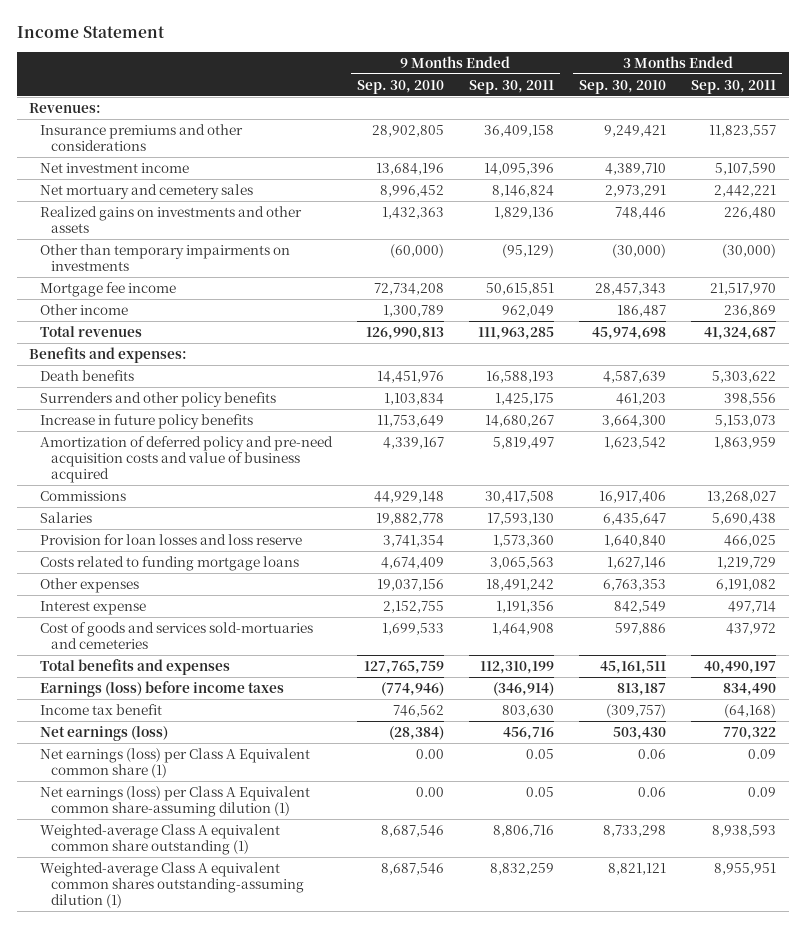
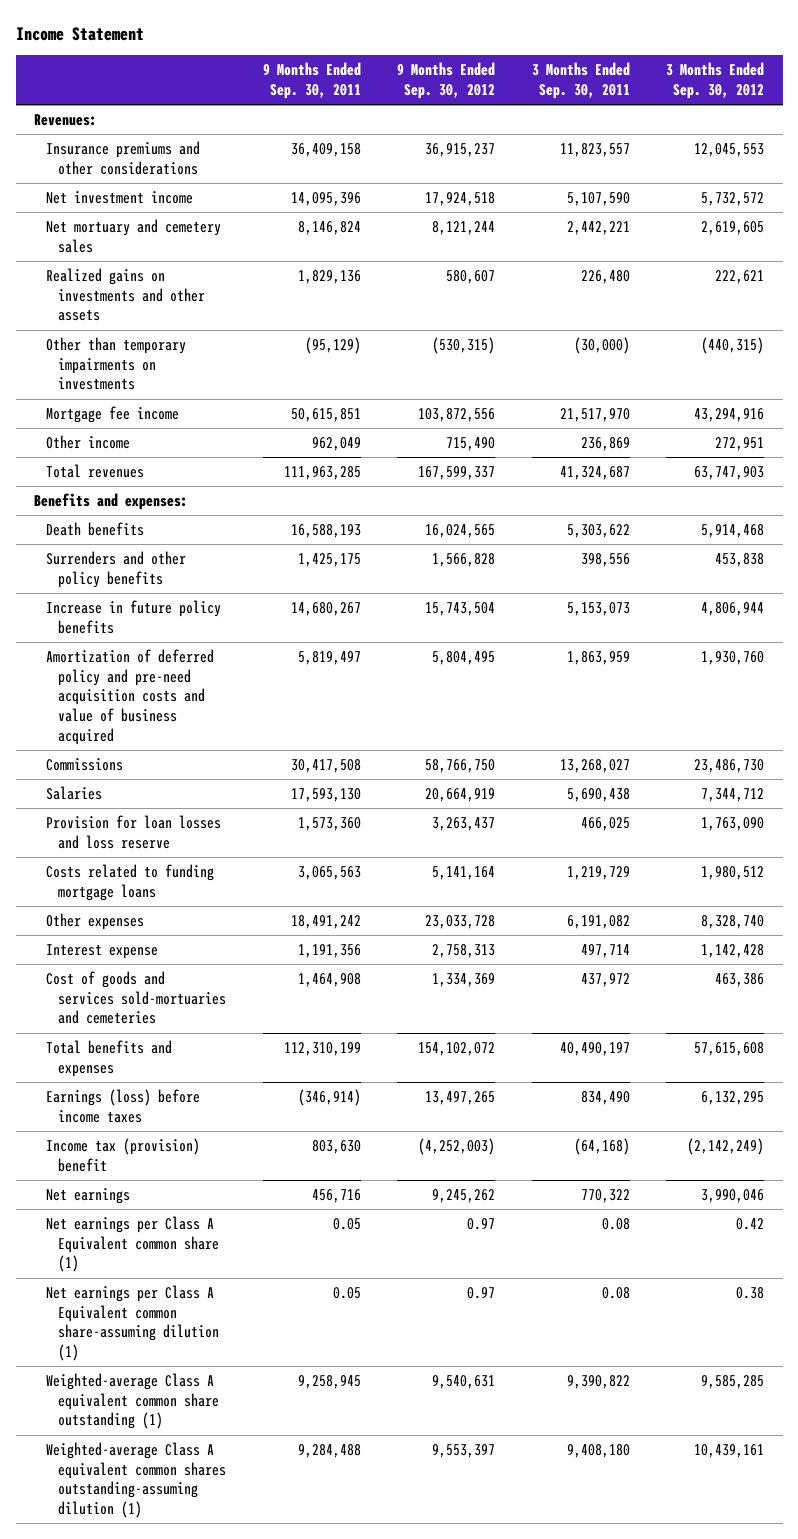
- | 9 Months Ended Sep. 30, 2010 | 9 Months Ended Sep. 30, 2011 | 3 Months Ended Sep. 30, 2010 | 3 Months Ended Sep. 30, 2011
+ | 9 Months Ended Sep. 30, 2011 | 9 Months Ended Sep. 30, 2012 | 3 Months Ended Sep. 30, 2011 | 3 Months Ended Sep. 30, 2012
- Income tax benefit | 746,562 | 803,630 | (309,757) | (64,168)
- Net earnings (loss) | (28,384) | 456,716 | 503,430 | 770,322
- Net earnings (loss) per Class A Equivalent common share (1) | 0.00 | 0.05 | 0.06 | 0.09
- Net earnings (loss) per Class A Equivalent common share-assuming dilution (1) | 0.00 | 0.05 | 0.06 | 0.09
- Weighted-average Class A equivalent common share outstanding (1) | 8,687,546 | 8,806,716 | 8,733,298 | 8,938,593
- Weighted-average Class A equivalent common shares outstanding-assuming dilution (1) | 8,687,546 | 8,832,259 | 8,821,121 | 8,955,951
+ Income tax (provision) benefit | 803,630 | (4,252,003) | (64,168) | (2,142,249)
+ Net earnings | 456,716 | 9,245,262 | 770,322 | 3,990,046
+ Net earnings per Class A Equivalent common share (1) | 0.05 | 0.97 | 0.08 | 0.42
+ Net earnings per Class A Equivalent common share-assuming dilution (1) | 0.05 | 0.97 | 0.08 | 0.38
+ Weighted-average Class A equivalent common share outstanding (1) | 9,258,945 | 9,540,631 | 9,390,822 | 9,585,285
+ Weighted-average Class A equivalent common shares outstanding-assuming dilution (1) | 9,284,488 | 9,553,397 | 9,408,180 | 10,439,161

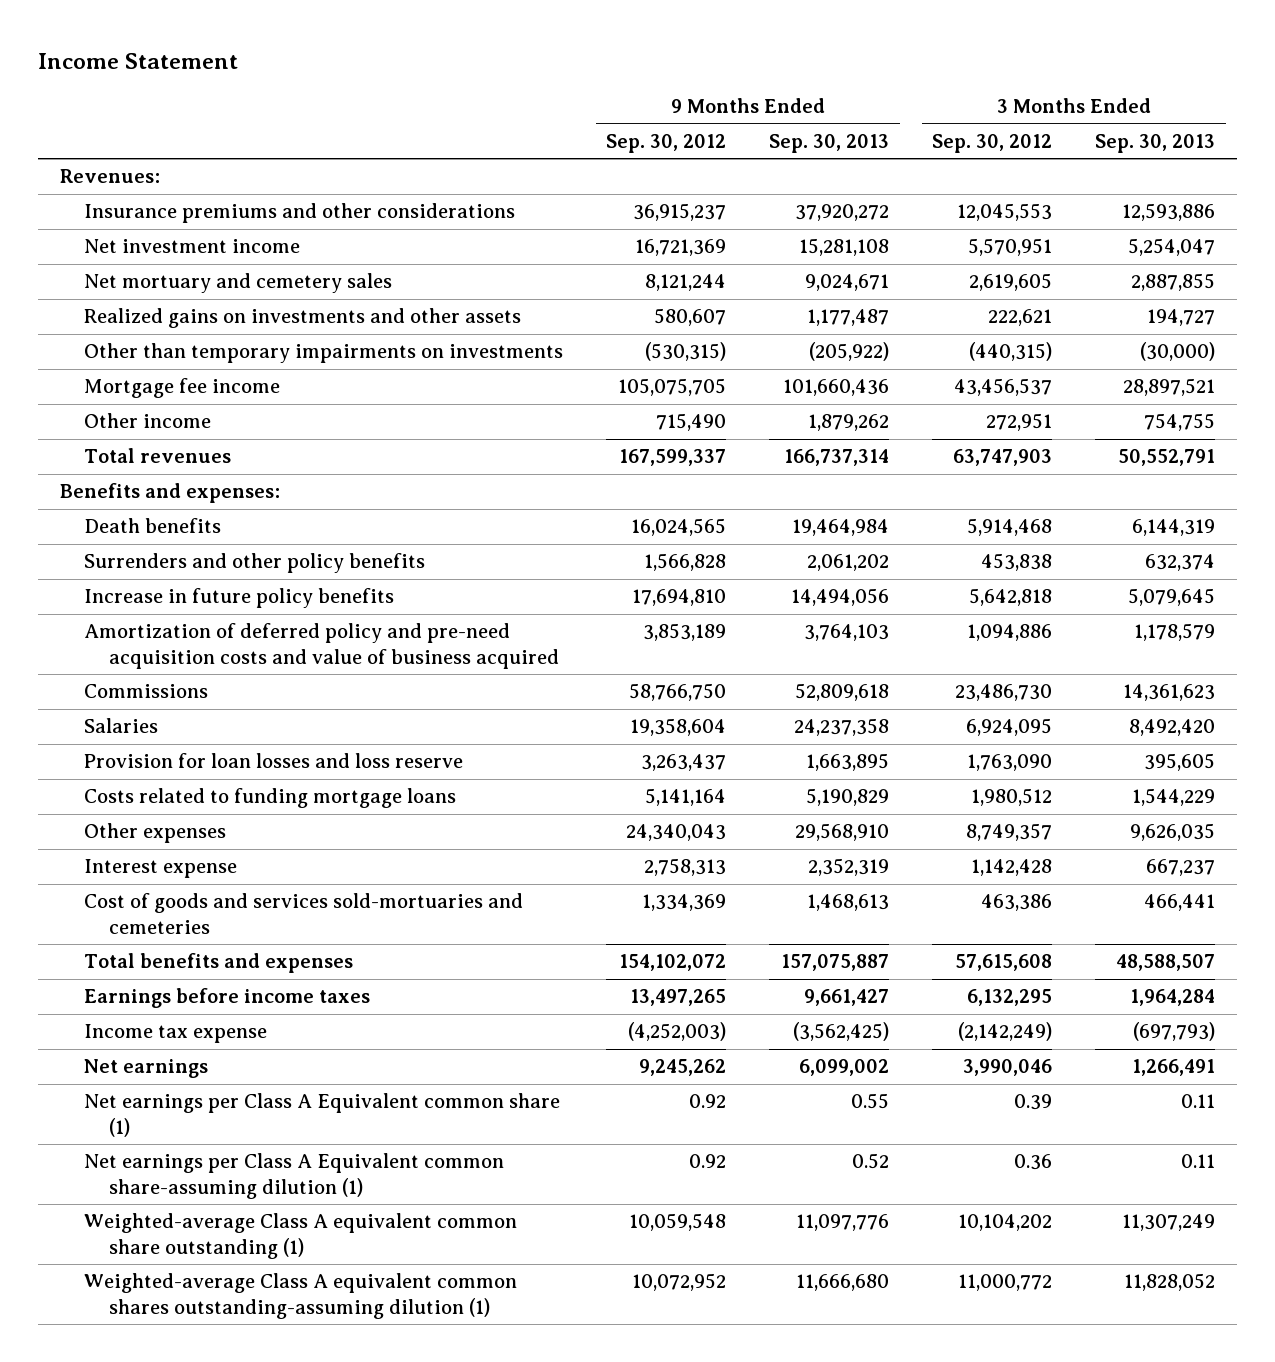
- | 9 Months Ended Sep. 30, 2011 | 9 Months Ended Sep. 30, 2012 | 3 Months Ended Sep. 30, 2011 | 3 Months Ended Sep. 30, 2012
+ | 9 Months Ended Sep. 30, 2012 | 9 Months Ended Sep. 30, 2013 | 3 Months Ended Sep. 30, 2012 | 3 Months Ended Sep. 30, 2013
- Net investment income | 14,095,396 | 17,924,518 | 5,107,590 | 5,732,572
+ Net investment income | 16,721,369 | 15,281,108 | 5,570,951 | 5,254,047
- Mortgage fee income | 50,615,851 | 103,872,556 | 21,517,970 | 43,294,916
+ Mortgage fee income | 105,075,705 | 101,660,436 | 43,456,537 | 28,897,521
- Increase in future policy benefits | 14,680,267 | 15,743,504 | 5,153,073 | 4,806,944
- Amortization of deferred policy and pre-need acquisition costs and value of business acquired | 5,819,497 | 5,804,495 | 1,863,959 | 1,930,760
+ Increase in future policy benefits | 17,694,810 | 14,494,056 | 5,642,818 | 5,079,645
+ Amortization of deferred policy and pre-need acquisition costs and value of business acquired | 3,853,189 | 3,764,103 | 1,094,886 | 1,178,579
- Salaries | 17,593,130 | 20,664,919 | 5,690,438 | 7,344,712
+ Salaries | 19,358,604 | 24,237,358 | 6,924,095 | 8,492,420
- Other expenses | 18,491,242 | 23,033,728 | 6,191,082 | 8,328,740
+ Other expenses | 24,340,043 | 29,568,910 | 8,749,357 | 9,626,035
- Earnings (loss) before income taxes | (346,914) | 13,497,265 | 834,490 | 6,132,295
- Income tax (provision) benefit | 803,630 | (4,252,003) | (64,168) | (2,142,249)
+ Earnings before income taxes | 13,497,265 | 9,661,427 | 6,132,295 | 1,964,284
+ Income tax expense | (4,252,003) | (3,562,425) | (2,142,249) | (697,793)
- Net earnings per Class A Equivalent common share (1) | 0.05 | 0.97 | 0.08 | 0.42
- Net earnings per Class A Equivalent common share-assuming dilution (1) | 0.05 | 0.97 | 0.08 | 0.38
- Weighted-average Class A equivalent common share outstanding (1) | 9,258,945 | 9,540,631 | 9,390,822 | 9,585,285
- Weighted-average Class A equivalent common shares outstanding-assuming dilution (1) | 9,284,488 | 9,553,397 | 9,408,180 | 10,439,161
+ Net earnings per Class A Equivalent common share (1) | 0.92 | 0.55 | 0.39 | 0.11
+ Net earnings per Class A Equivalent common share-assuming dilution (1) | 0.92 | 0.52 | 0.36 | 0.11
+ Weighted-average Class A equivalent common share outstanding (1) | 10,059,548 | 11,097,776 | 10,104,202 | 11,307,249
+ Weighted-average Class A equivalent common shares outstanding-assuming dilution (1) | 10,072,952 | 11,666,680 | 11,000,772 | 11,828,052

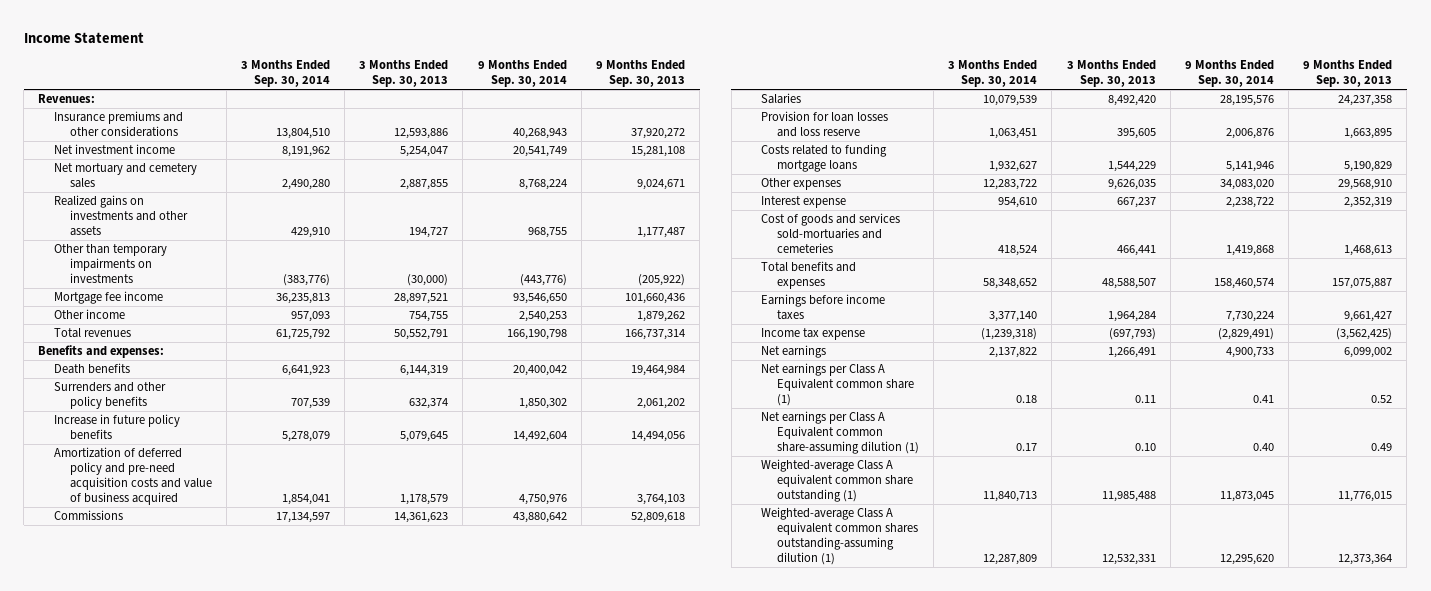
- | 9 Months Ended Sep. 30, 2012 | 9 Months Ended Sep. 30, 2013 | 3 Months Ended Sep. 30, 2012 | 3 Months Ended Sep. 30, 2013
+ | 3 Months Ended Sep. 30, 2014 | 3 Months Ended Sep. 30, 2013 | 9 Months Ended Sep. 30, 2014 | 9 Months Ended Sep. 30, 2013
- Net earnings per Class A Equivalent common share (1) | 0.92 | 0.55 | 0.39 | 0.11
- Net earnings per Class A Equivalent common share-assuming dilution (1) | 0.92 | 0.52 | 0.36 | 0.11
- Weighted-average Class A equivalent common share outstanding (1) | 10,059,548 | 11,097,776 | 10,104,202 | 11,307,249
- Weighted-average Class A equivalent common shares outstanding-assuming dilution (1) | 10,072,952 | 11,666,680 | 11,000,772 | 11,828,052
+ Net earnings per Class A Equivalent common share (1) | 0.18 | 0.11 | 0.41 | 0.52
+ Net earnings per Class A Equivalent common share-assuming dilution (1) | 0.17 | 0.10 | 0.40 | 0.49
+ Weighted-average Class A equivalent common share outstanding (1) | 11,840,713 | 11,985,488 | 11,873,045 | 11,776,015
+ Weighted-average Class A equivalent common shares outstanding-assuming dilution (1) | 12,287,809 | 12,532,331 | 12,295,620 | 12,373,364

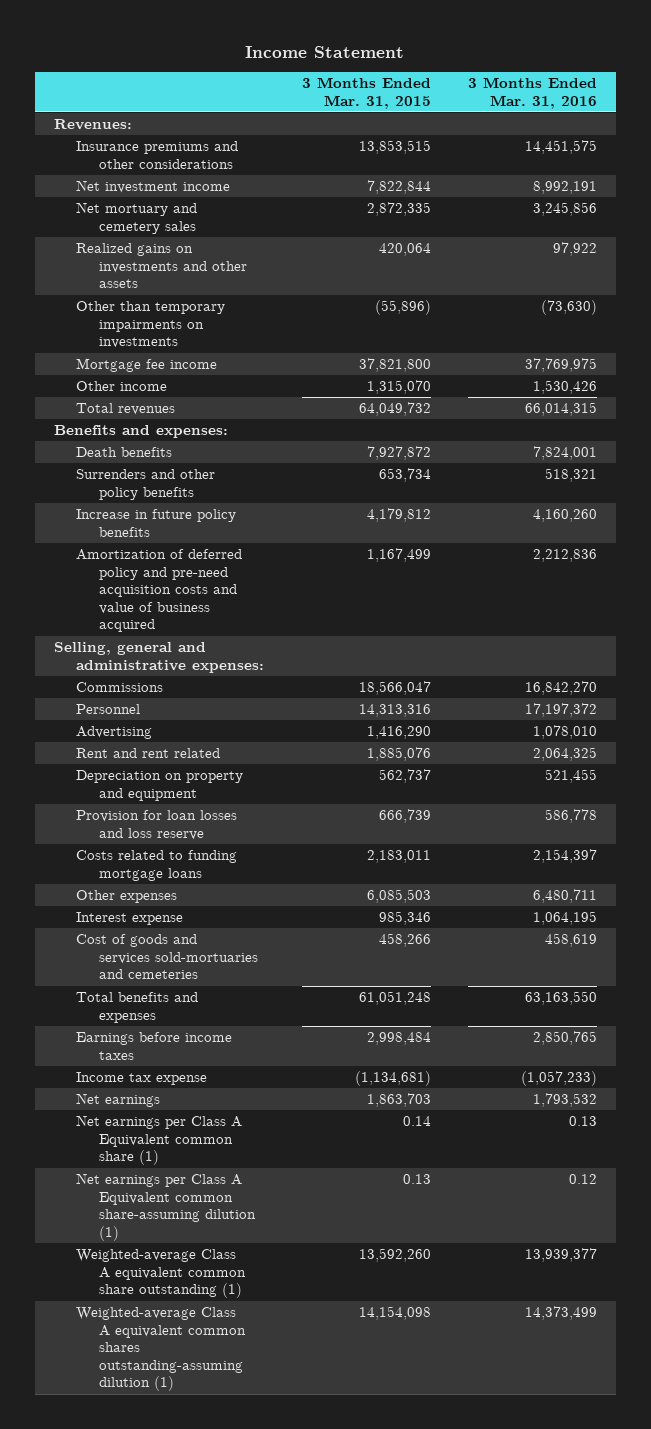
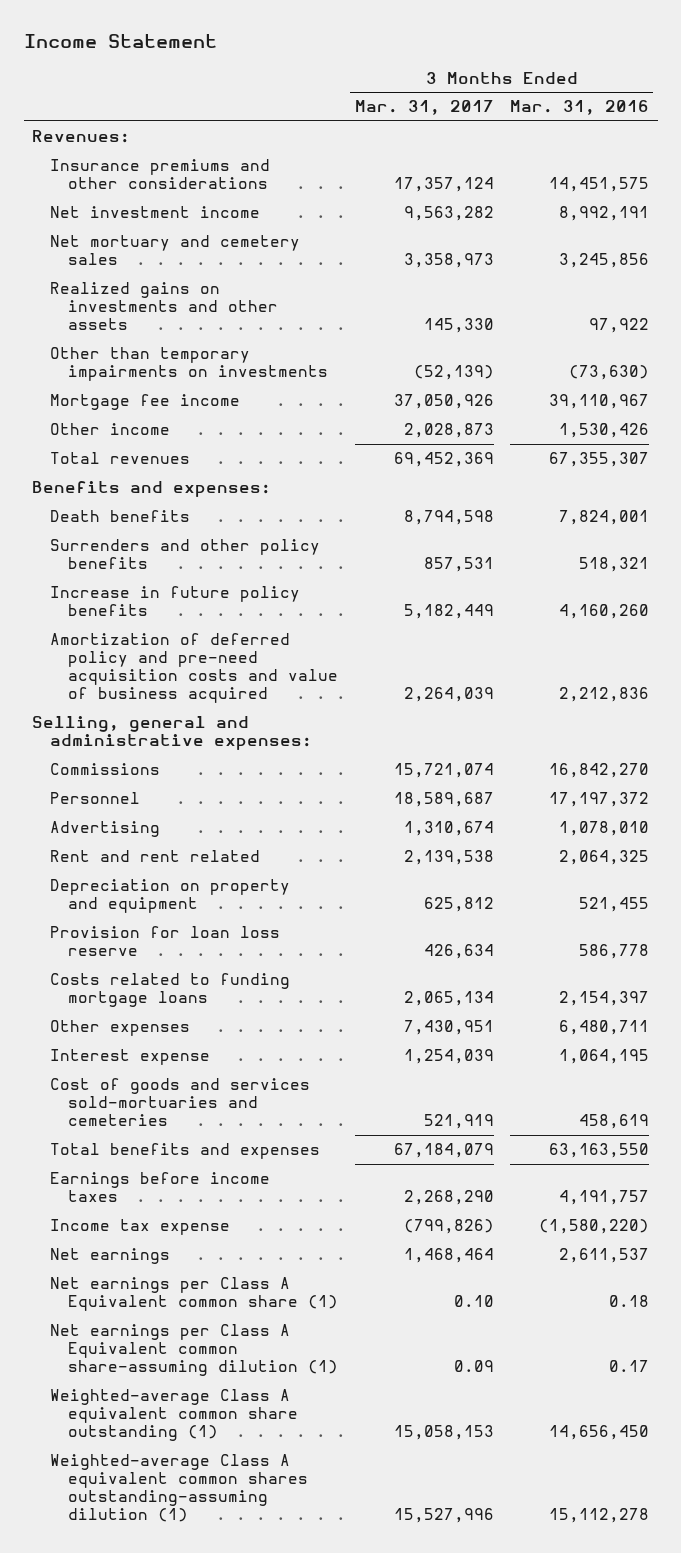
- | 3 Months Ended Mar. 31, 2015 | 3 Months Ended Mar. 31, 2016
+ | 3 Months Ended Mar. 31, 2017 | 3 Months Ended Mar. 31, 2016
- Mortgage fee income | 37,821,800 | 37,769,975
+ Mortgage fee income | 37,050,926 | 39,110,967
- Total revenues | 64,049,732 | 66,014,315
+ Total revenues | 69,452,369 | 67,355,307
- Provision for loan losses and loss reserve | 666,739 | 586,778
+ Provision for loan loss reserve | 426,634 | 586,778
- Earnings before income taxes | 2,998,484 | 2,850,765
- Income tax expense | (1,134,681) | (1,057,233)
- Net earnings | 1,863,703 | 1,793,532
- Net earnings per Class A Equivalent common share (1) | 0.14 | 0.13
- Net earnings per Class A Equivalent common share-assuming dilution (1) | 0.13 | 0.12
- Weighted-average Class A equivalent common share outstanding (1) | 13,592,260 | 13,939,377
- Weighted-average Class A equivalent common shares outstanding-assuming dilution (1) | 14,154,098 | 14,373,499
+ Earnings before income taxes | 2,268,290 | 4,191,757
+ Income tax expense | (799,826) | (1,580,220)
+ Net earnings | 1,468,464 | 2,611,537
+ Net earnings per Class A Equivalent common share (1) | 0.10 | 0.18
+ Net earnings per Class A Equivalent common share-assuming dilution (1) | 0.09 | 0.17
+ Weighted-average Class A equivalent common share outstanding (1) | 15,058,153 | 14,656,450
+ Weighted-average Class A equivalent common shares outstanding-assuming dilution (1) | 15,527,996 | 15,112,278

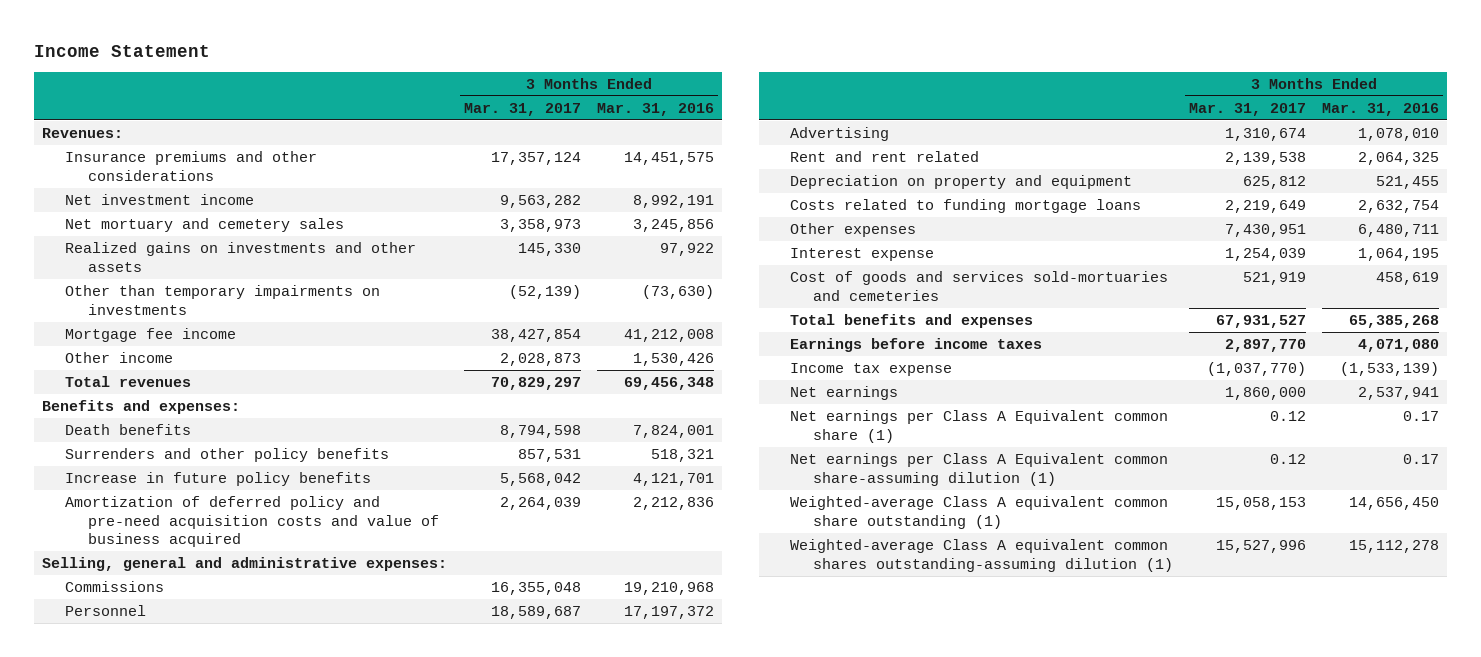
- Mortgage fee income | 37,050,926 | 39,110,967
+ Mortgage fee income | 38,427,854 | 41,212,008
- Total revenues | 69,452,369 | 67,355,307
+ Total revenues | 70,829,297 | 69,456,348
- Increase in future policy benefits | 5,182,449 | 4,160,260
+ Increase in future policy benefits | 5,568,042 | 4,121,701
- Commissions | 15,721,074 | 16,842,270
+ Commissions | 16,355,048 | 19,210,968
- Provision for loan loss reserve | 426,634 | 586,778
- Costs related to funding mortgage loans | 2,065,134 | 2,154,397
+ Costs related to funding mortgage loans | 2,219,649 | 2,632,754
- Total benefits and expenses | 67,184,079 | 63,163,550
- Earnings before income taxes | 2,268,290 | 4,191,757
- Income tax expense | (799,826) | (1,580,220)
- Net earnings | 1,468,464 | 2,611,537
- Net earnings per Class A Equivalent common share (1) | 0.10 | 0.18
- Net earnings per Class A Equivalent common share-assuming dilution (1) | 0.09 | 0.17
+ Total benefits and expenses | 67,931,527 | 65,385,268
+ Earnings before income taxes | 2,897,770 | 4,071,080
+ Income tax expense | (1,037,770) | (1,533,139)
+ Net earnings | 1,860,000 | 2,537,941
+ Net earnings per Class A Equivalent common share (1) | 0.12 | 0.17
+ Net earnings per Class A Equivalent common share-assuming dilution (1) | 0.12 | 0.17

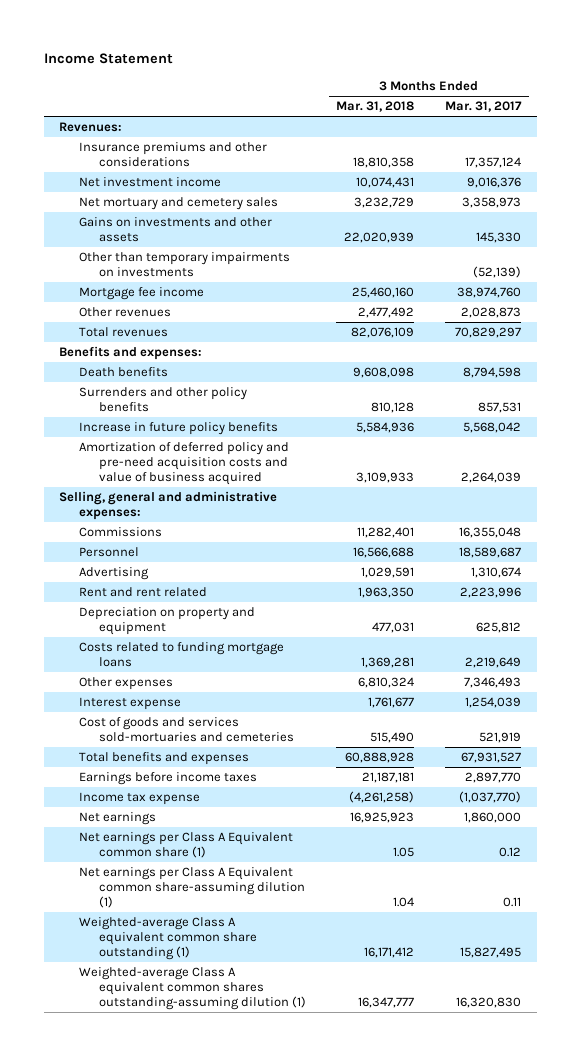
- | 3 Months Ended Mar. 31, 2017 | 3 Months Ended Mar. 31, 2016
+ | 3 Months Ended Mar. 31, 2018 | 3 Months Ended Mar. 31, 2017
- Net investment income | 9,563,282 | 8,992,191
+ Net investment income | 10,074,431 | 9,016,376
- Realized gains on investments and other assets | 145,330 | 97,922
+ Gains on investments and other assets | 22,020,939 | 145,330
- Mortgage fee income | 38,427,854 | 41,212,008
- Other income | 2,028,873 | 1,530,426
+ Mortgage fee income | 25,460,160 | 38,974,760
+ Other revenues | 2,477,492 | 2,028,873
- Rent and rent related | 2,139,538 | 2,064,325
+ Rent and rent related | 1,963,350 | 2,223,996
- Other expenses | 7,430,951 | 6,480,711
+ Other expenses | 6,810,324 | 7,346,493
- Net earnings per Class A Equivalent common share-assuming dilution (1) | 0.12 | 0.17
- Weighted-average Class A equivalent common share outstanding (1) | 15,058,153 | 14,656,450
- Weighted-average Class A equivalent common shares outstanding-assuming dilution (1) | 15,527,996 | 15,112,278
+ Net earnings per Class A Equivalent common share-assuming dilution (1) | 1.04 | 0.11
+ Weighted-average Class A equivalent common share outstanding (1) | 16,171,412 | 15,827,495
+ Weighted-average Class A equivalent common shares outstanding-assuming dilution (1) | 16,347,777 | 16,320,830

